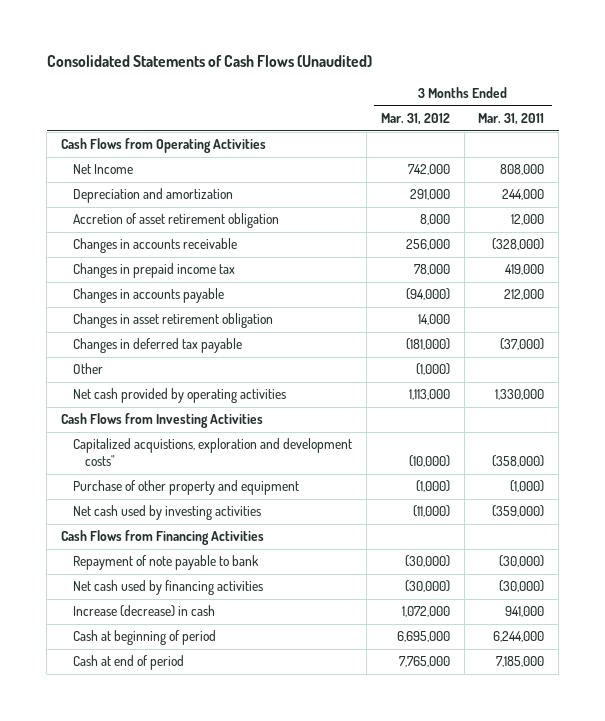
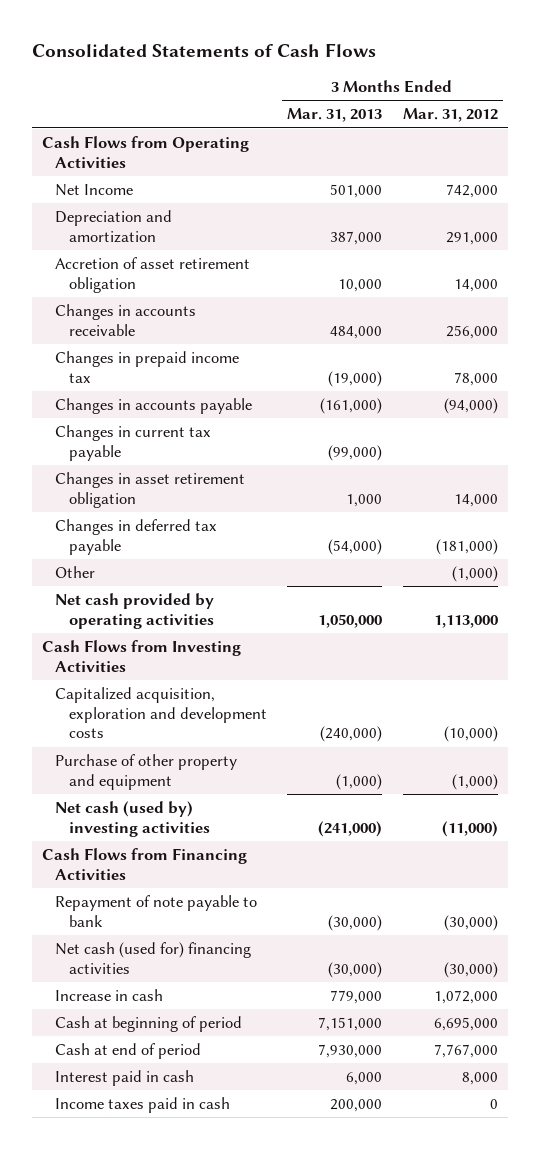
- Consolidated Statements of Cash Flows (Unaudited)
+ Consolidated Statements of Cash Flows
- | 3 Months Ended Mar. 31, 2012 | 3 Months Ended Mar. 31, 2011
+ | 3 Months Ended Mar. 31, 2013 | 3 Months Ended Mar. 31, 2012
- Accretion of asset retirement obligation | 8,000 | 12,000
+ Accretion of asset retirement obligation | 10,000 | 14,000
+ Changes in current tax payable | (99,000) |
- Capitalized acquistions, exploration and development costs" | (10,000) | (358,000)
+ Capitalized acquisition, exploration and development costs | (240,000) | (10,000)
- Net cash used by investing activities | (11,000) | (359,000)
+ Net cash (used by) investing activities | (241,000) | (11,000)
- Net cash used by financing activities | (30,000) | (30,000)
- Increase (decrease) in cash | 1,072,000 | 941,000
+ Net cash (used for) financing activities | (30,000) | (30,000)
+ Increase in cash | 779,000 | 1,072,000
- Cash at end of period | 7,765,000 | 7,185,000
+ Cash at end of period | 7,930,000 | 7,767,000
+ Interest paid in cash | 6,000 | 8,000
+ Income taxes paid in cash | 200,000 | 0

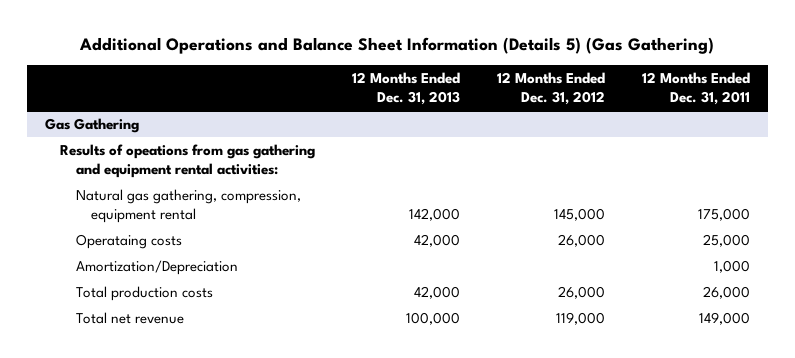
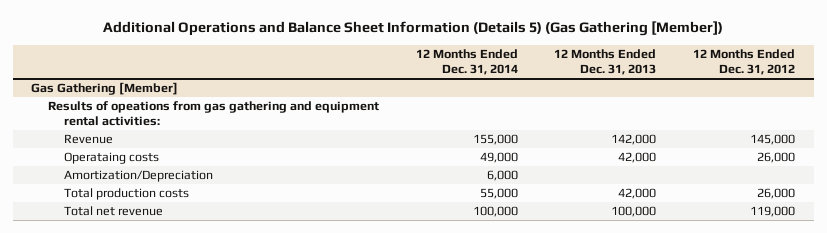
- Additional Operations and Balance Sheet Information (Details 5) (Gas Gathering)
+ Additional Operations and Balance Sheet Information (Details 5) (Gas Gathering [Member])
- | 12 Months Ended Dec. 31, 2013 | 12 Months Ended Dec. 31, 2012 | 12 Months Ended Dec. 31, 2011
+ | 12 Months Ended Dec. 31, 2014 | 12 Months Ended Dec. 31, 2013 | 12 Months Ended Dec. 31, 2012
- Gas Gathering
+ Gas Gathering [Member]
- Natural gas gathering, compression, equipment rental | 142,000 | 145,000 | 175,000
+ Revenue | 155,000 | 142,000 | 145,000

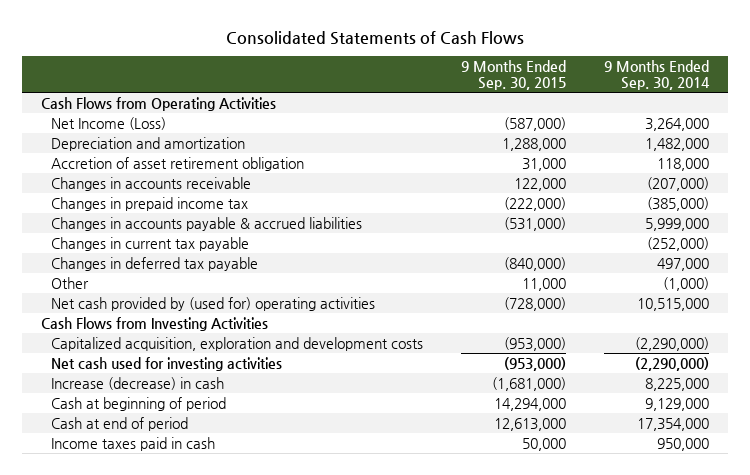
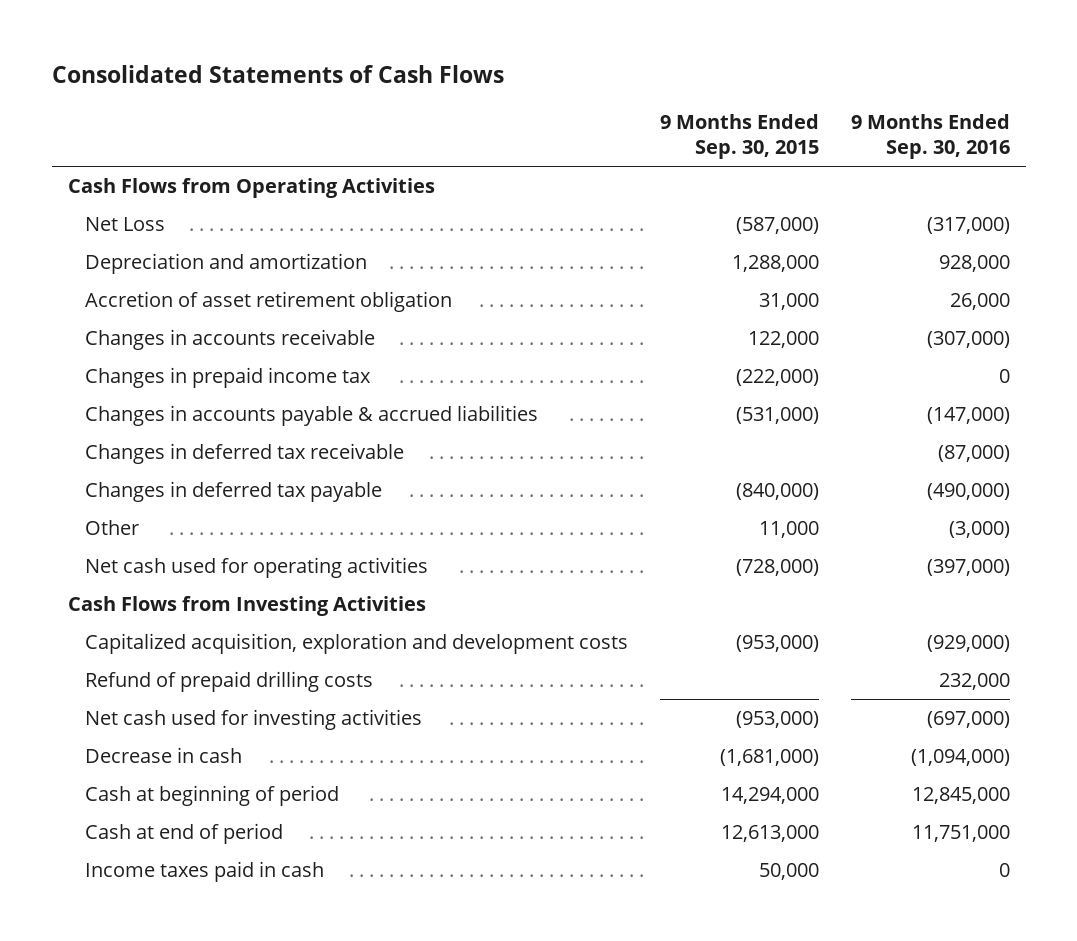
- | 9 Months Ended Sep. 30, 2015 | 9 Months Ended Sep. 30, 2014
+ | 9 Months Ended Sep. 30, 2015 | 9 Months Ended Sep. 30, 2016
- Net Income (Loss) | (587,000) | 3,264,000
+ Net Loss | (587,000) | (317,000)
- Changes in current tax payable | | (252,000)
+ Changes in deferred tax receivable | | (87,000)
- Net cash provided by (used for) operating activities | (728,000) | 10,515,000
+ Net cash used for operating activities | (728,000) | (397,000)
+ Refund of prepaid drilling costs | | 232,000
- Increase (decrease) in cash | (1,681,000) | 8,225,000
+ Decrease in cash | (1,681,000) | (1,094,000)

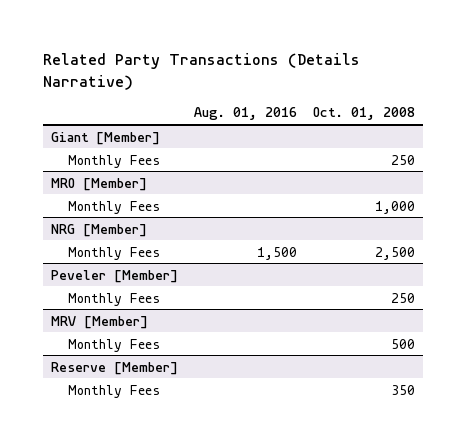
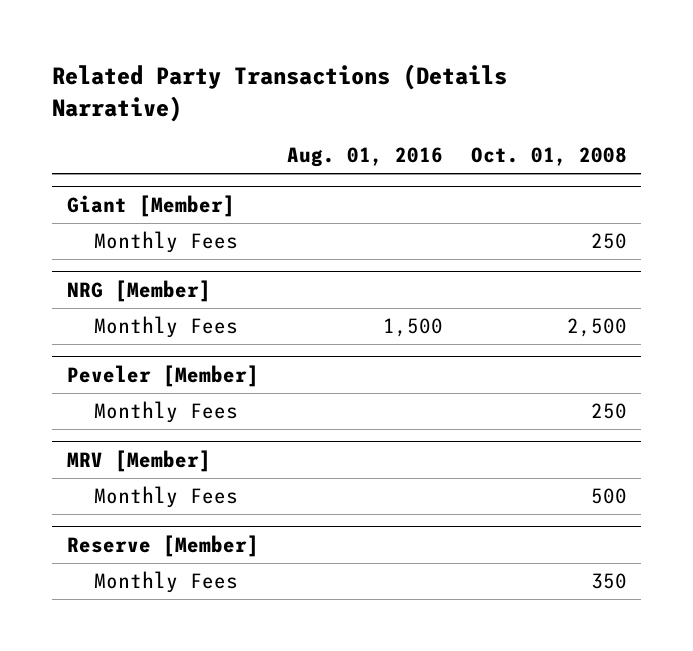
- MRO [Member]
- Monthly Fees | | 1,000

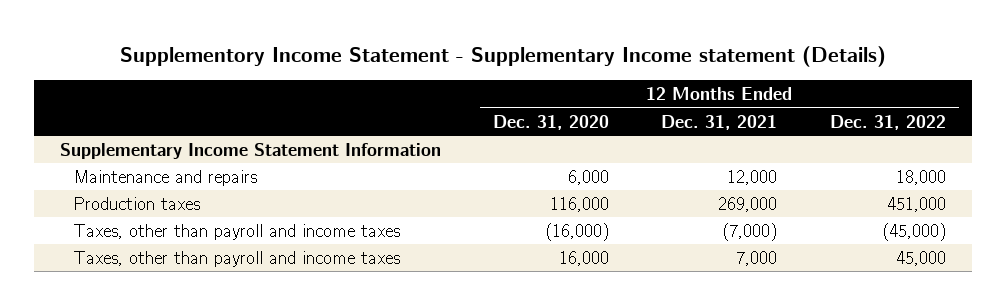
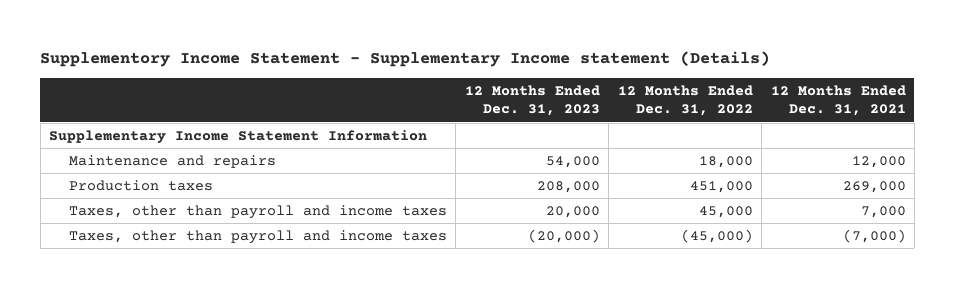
- | 12 Months Ended Dec. 31, 2020 | 12 Months Ended Dec. 31, 2021 | 12 Months Ended Dec. 31, 2022
+ | 12 Months Ended Dec. 31, 2023 | 12 Months Ended Dec. 31, 2022 | 12 Months Ended Dec. 31, 2021
moved down: Taxes, other than payroll and income taxes | (20,000) | (45,000) | (7,000)

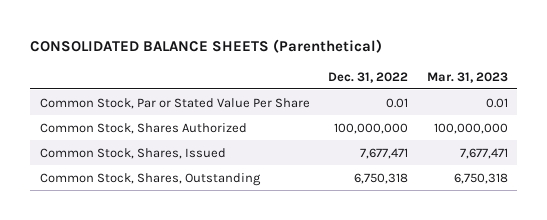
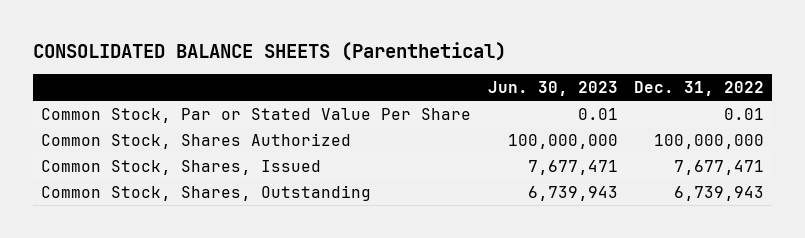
- | Dec. 31, 2022 | Mar. 31, 2023
+ | Jun. 30, 2023 | Dec. 31, 2022
- Common Stock, Shares, Outstanding | 6,750,318 | 6,750,318
+ Common Stock, Shares, Outstanding | 6,739,943 | 6,739,943

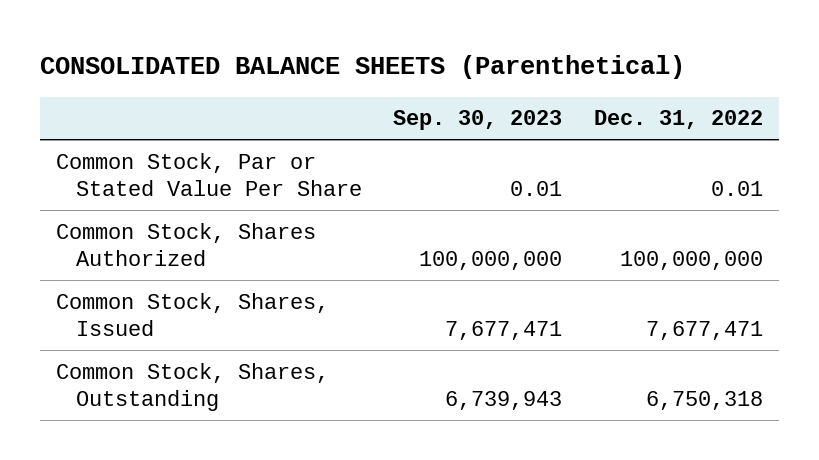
- | Jun. 30, 2023 | Dec. 31, 2022
+ | Sep. 30, 2023 | Dec. 31, 2022
- Common Stock, Shares, Outstanding | 6,739,943 | 6,739,943
+ Common Stock, Shares, Outstanding | 6,739,943 | 6,750,318

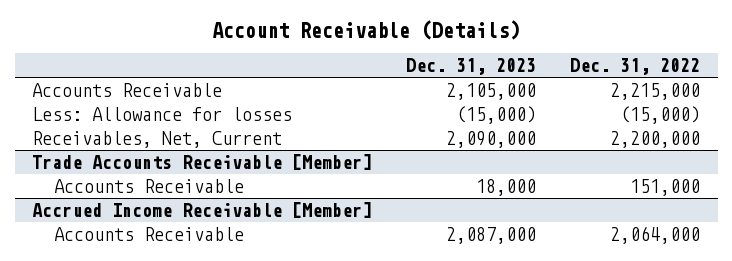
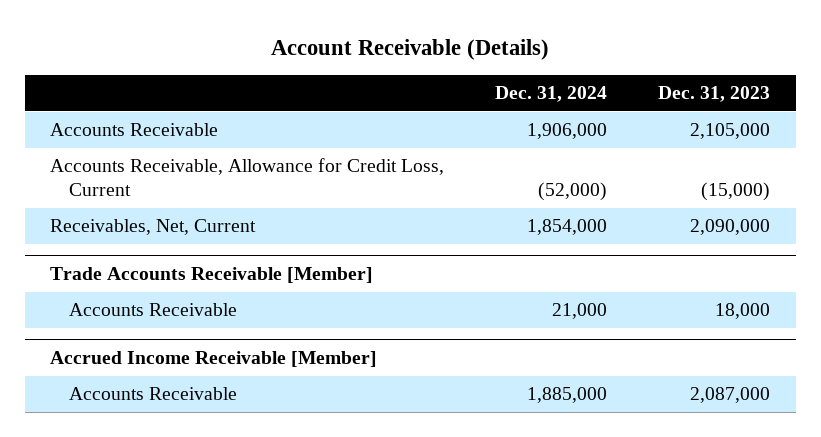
- | Dec. 31, 2023 | Dec. 31, 2022
+ | Dec. 31, 2024 | Dec. 31, 2023
- Less: Allowance for losses | (15,000) | (15,000)
+ Accounts Receivable, Allowance for Credit Loss, Current | (52,000) | (15,000)

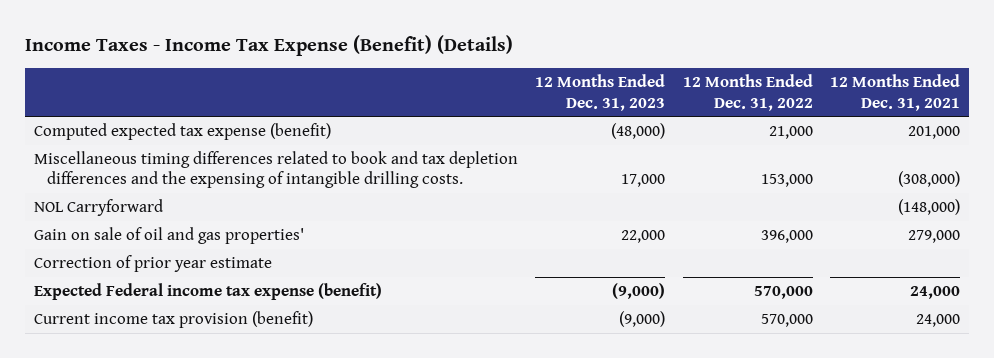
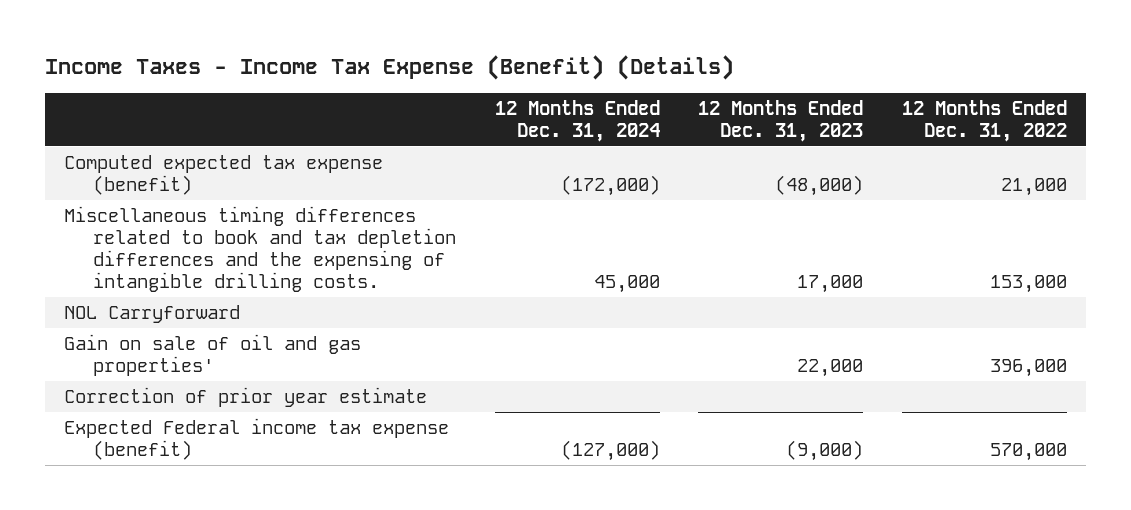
- | 12 Months Ended Dec. 31, 2023 | 12 Months Ended Dec. 31, 2022 | 12 Months Ended Dec. 31, 2021
+ | 12 Months Ended Dec. 31, 2024 | 12 Months Ended Dec. 31, 2023 | 12 Months Ended Dec. 31, 2022
- Current income tax provision (benefit) | (9,000) | 570,000 | 24,000

